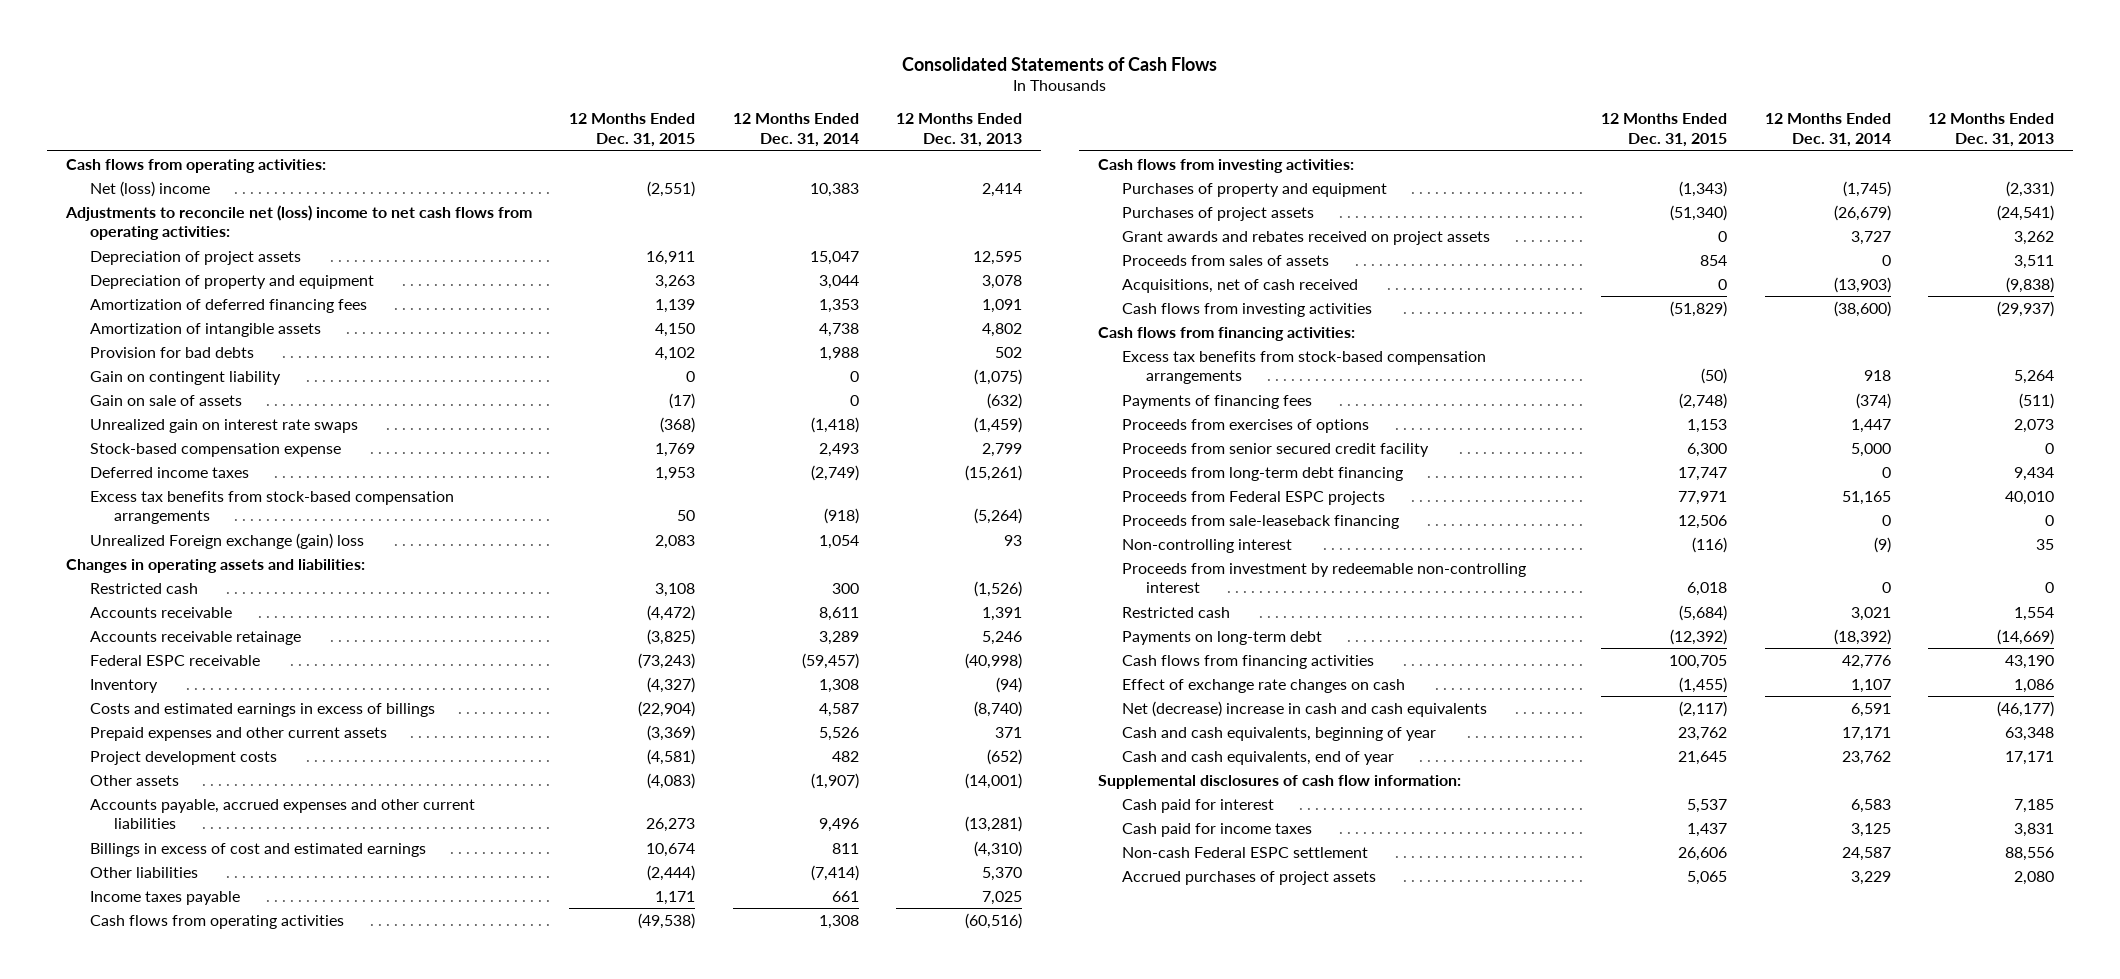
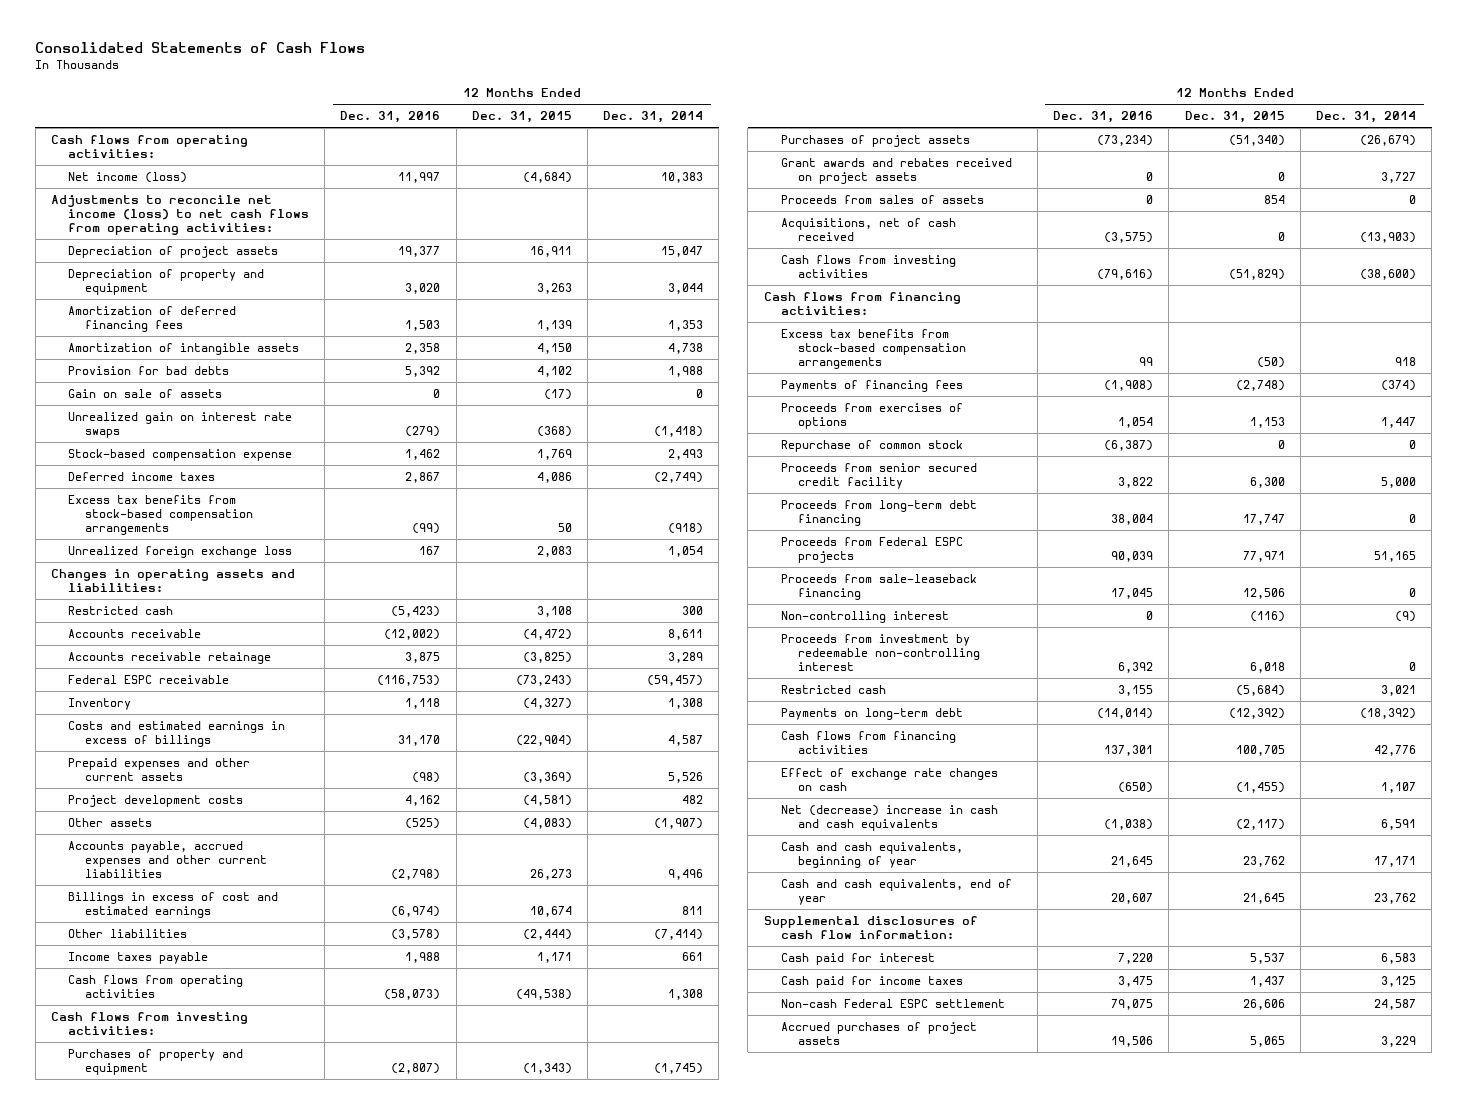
- | 12 Months Ended Dec. 31, 2015 | 12 Months Ended Dec. 31, 2014 | 12 Months Ended Dec. 31, 2013
+ | 12 Months Ended Dec. 31, 2016 | 12 Months Ended Dec. 31, 2015 | 12 Months Ended Dec. 31, 2014
- Net (loss) income | (2,551) | 10,383 | 2,414
- Adjustments to reconcile net (loss) income to net cash flows from operating activities:
+ Net income (loss) | 11,997 | (4,684) | 10,383
+ Adjustments to reconcile net income (loss) to net cash flows from operating activities:
- Gain on contingent liability | 0 | 0 | (1,075)
- Deferred income taxes | 1,953 | (2,749) | (15,261)
+ Deferred income taxes | 2,867 | 4,086 | (2,749)
- Unrealized Foreign exchange (gain) loss | 2,083 | 1,054 | 93
+ Unrealized foreign exchange loss | 167 | 2,083 | 1,054
+ Repurchase of common stock | (6,387) | 0 | 0

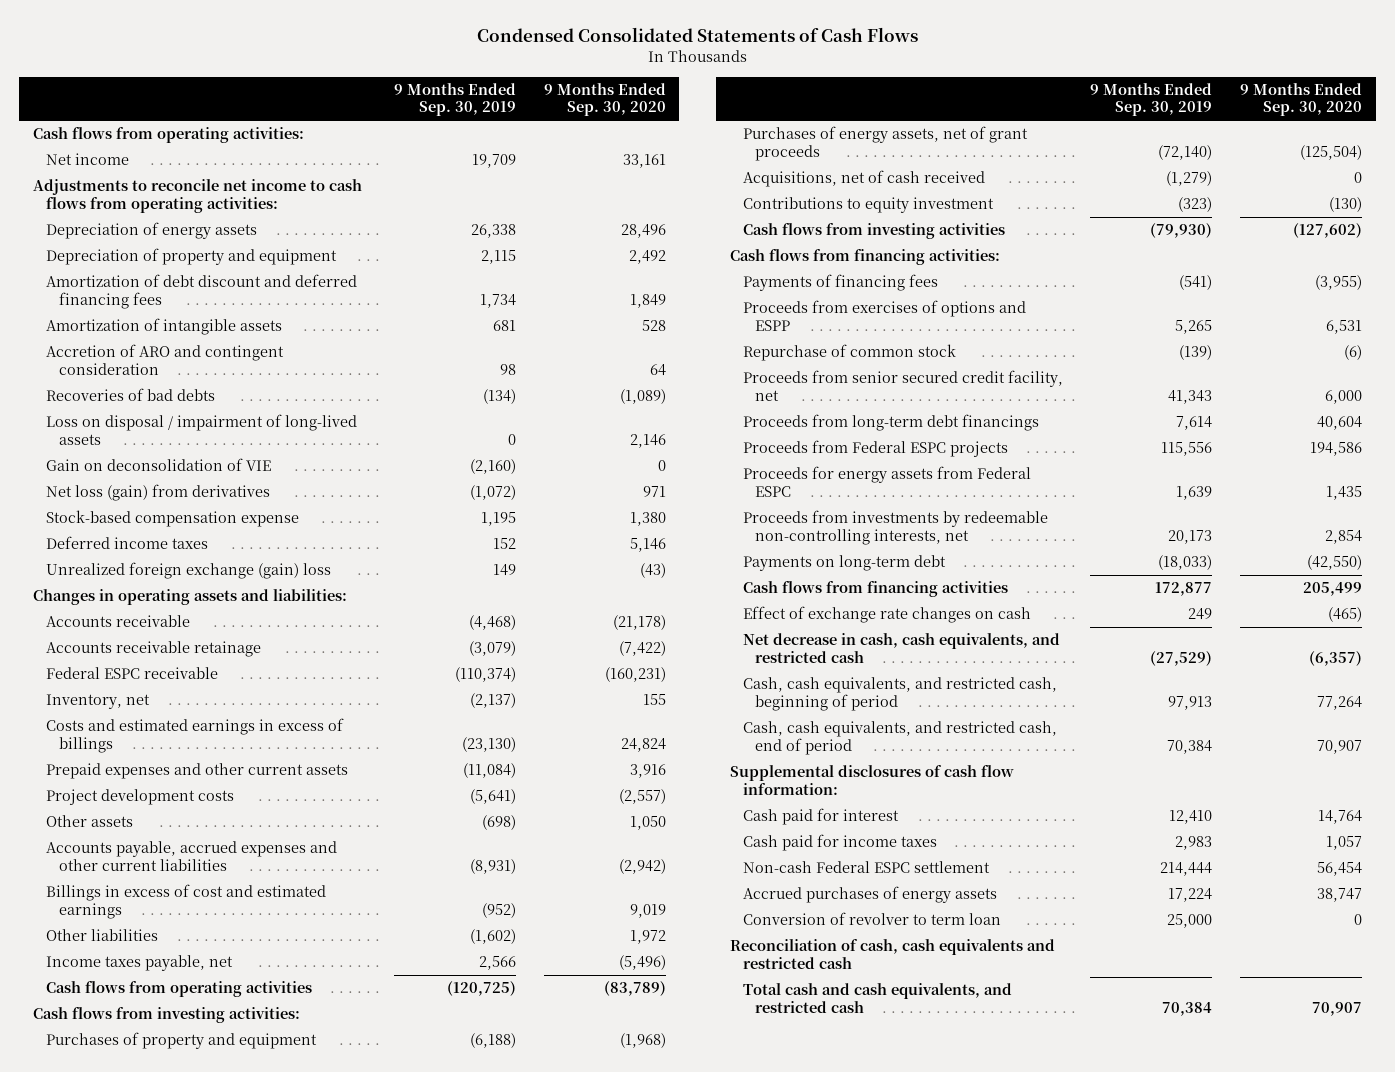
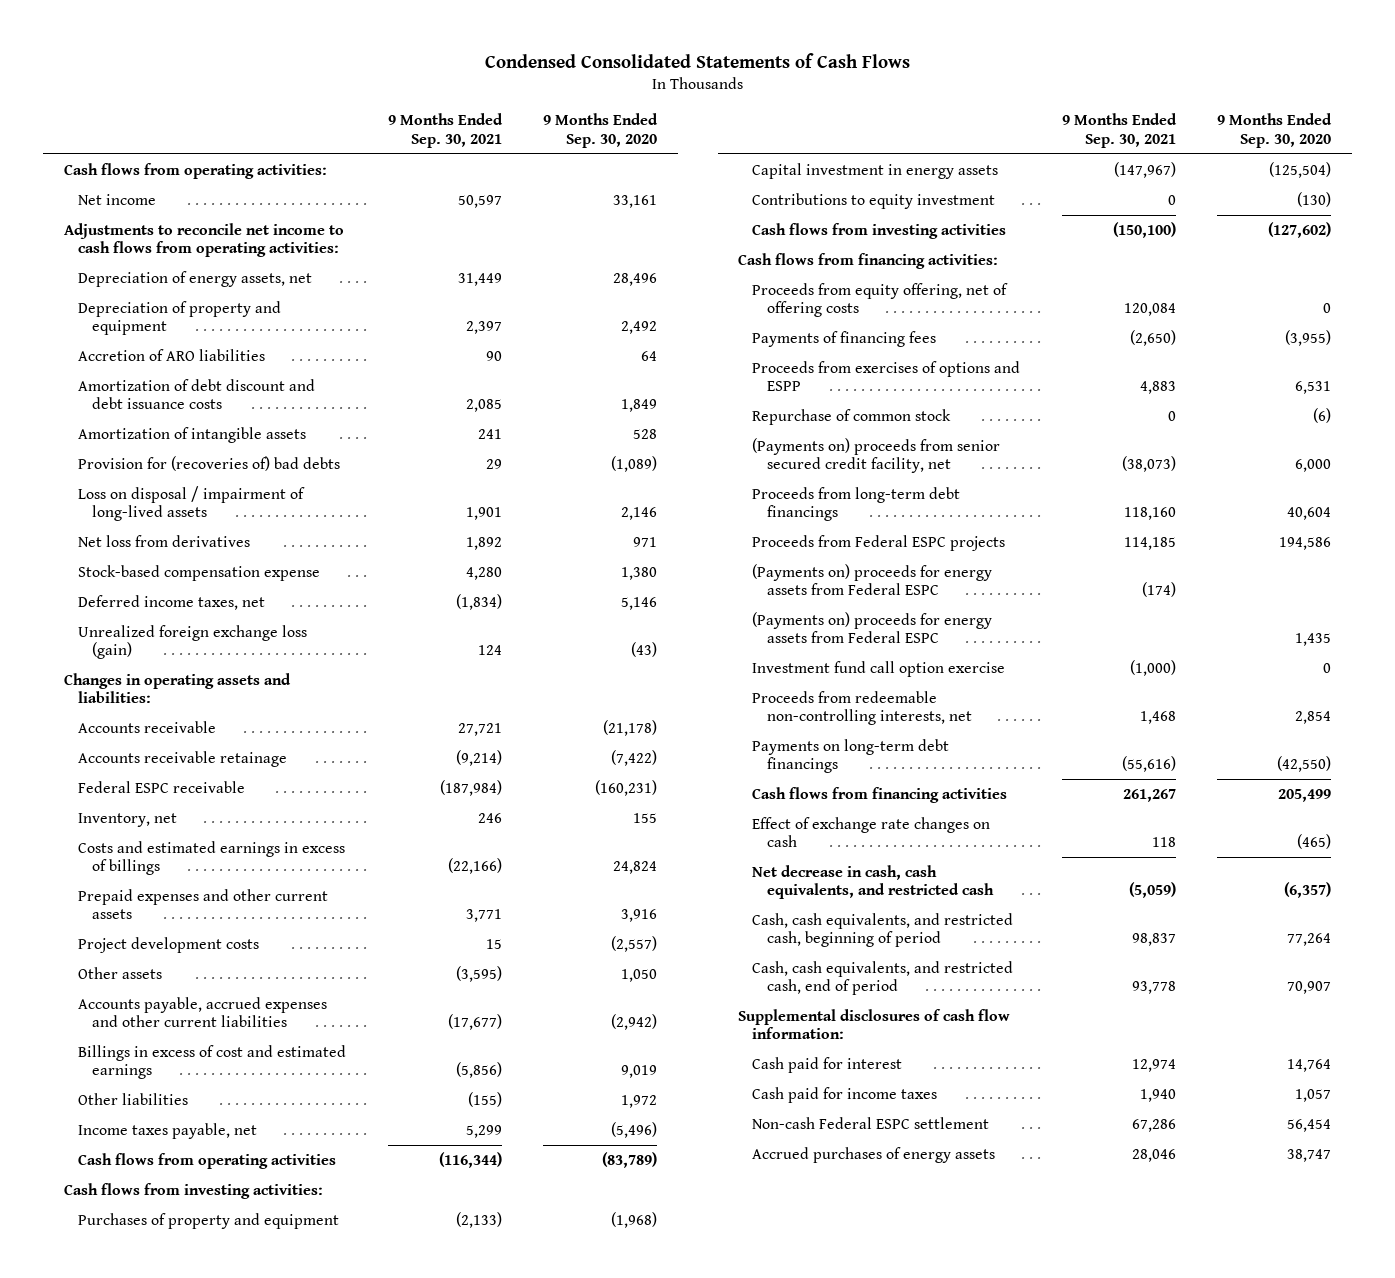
- | 9 Months Ended Sep. 30, 2019 | 9 Months Ended Sep. 30, 2020
+ | 9 Months Ended Sep. 30, 2021 | 9 Months Ended Sep. 30, 2020
- Depreciation of energy assets | 26,338 | 28,496
+ Depreciation of energy assets, net | 31,449 | 28,496
- Amortization of debt discount and deferred financing fees | 1,734 | 1,849
+ Accretion of ARO liabilities | 90 | 64
+ Amortization of debt discount and debt issuance costs | 2,085 | 1,849
- Accretion of ARO and contingent consideration | 98 | 64
- Recoveries of bad debts | (134) | (1,089)
+ Provision for (recoveries of) bad debts | 29 | (1,089)
- Gain on deconsolidation of VIE | (2,160) | 0
- Net loss (gain) from derivatives | (1,072) | 971
+ Net loss from derivatives | 1,892 | 971
- Deferred income taxes | 152 | 5,146
- Unrealized foreign exchange (gain) loss | 149 | (43)
+ Deferred income taxes, net | (1,834) | 5,146
+ Unrealized foreign exchange loss (gain) | 124 | (43)
- Purchases of energy assets, net of grant proceeds | (72,140) | (125,504)
- Acquisitions, net of cash received | (1,279) | 0
+ Capital investment in energy assets | (147,967) | (125,504)
+ Proceeds from equity offering, net of offering costs | 120,084 | 0
- Proceeds from senior secured credit facility, net | 41,343 | 6,000
+ (Payments on) proceeds from senior secured credit facility, net | (38,073) | 6,000
- Proceeds for energy assets from Federal ESPC | 1,639 | 1,435
- Proceeds from investments by redeemable non-controlling interests, net | 20,173 | 2,854
- Payments on long-term debt | (18,033) | (42,550)
+ (Payments on) proceeds for energy assets from Federal ESPC | (174) |
+ (Payments on) proceeds for energy assets from Federal ESPC | | 1,435
+ Investment fund call option exercise | (1,000) | 0
+ Proceeds from redeemable non-controlling interests, net | 1,468 | 2,854
+ Payments on long-term debt financings | (55,616) | (42,550)
- Conversion of revolver to term loan | 25,000 | 0
- Reconciliation of cash, cash equivalents and restricted cash
- Total cash and cash equivalents, and restricted cash | 70,384 | 70,907

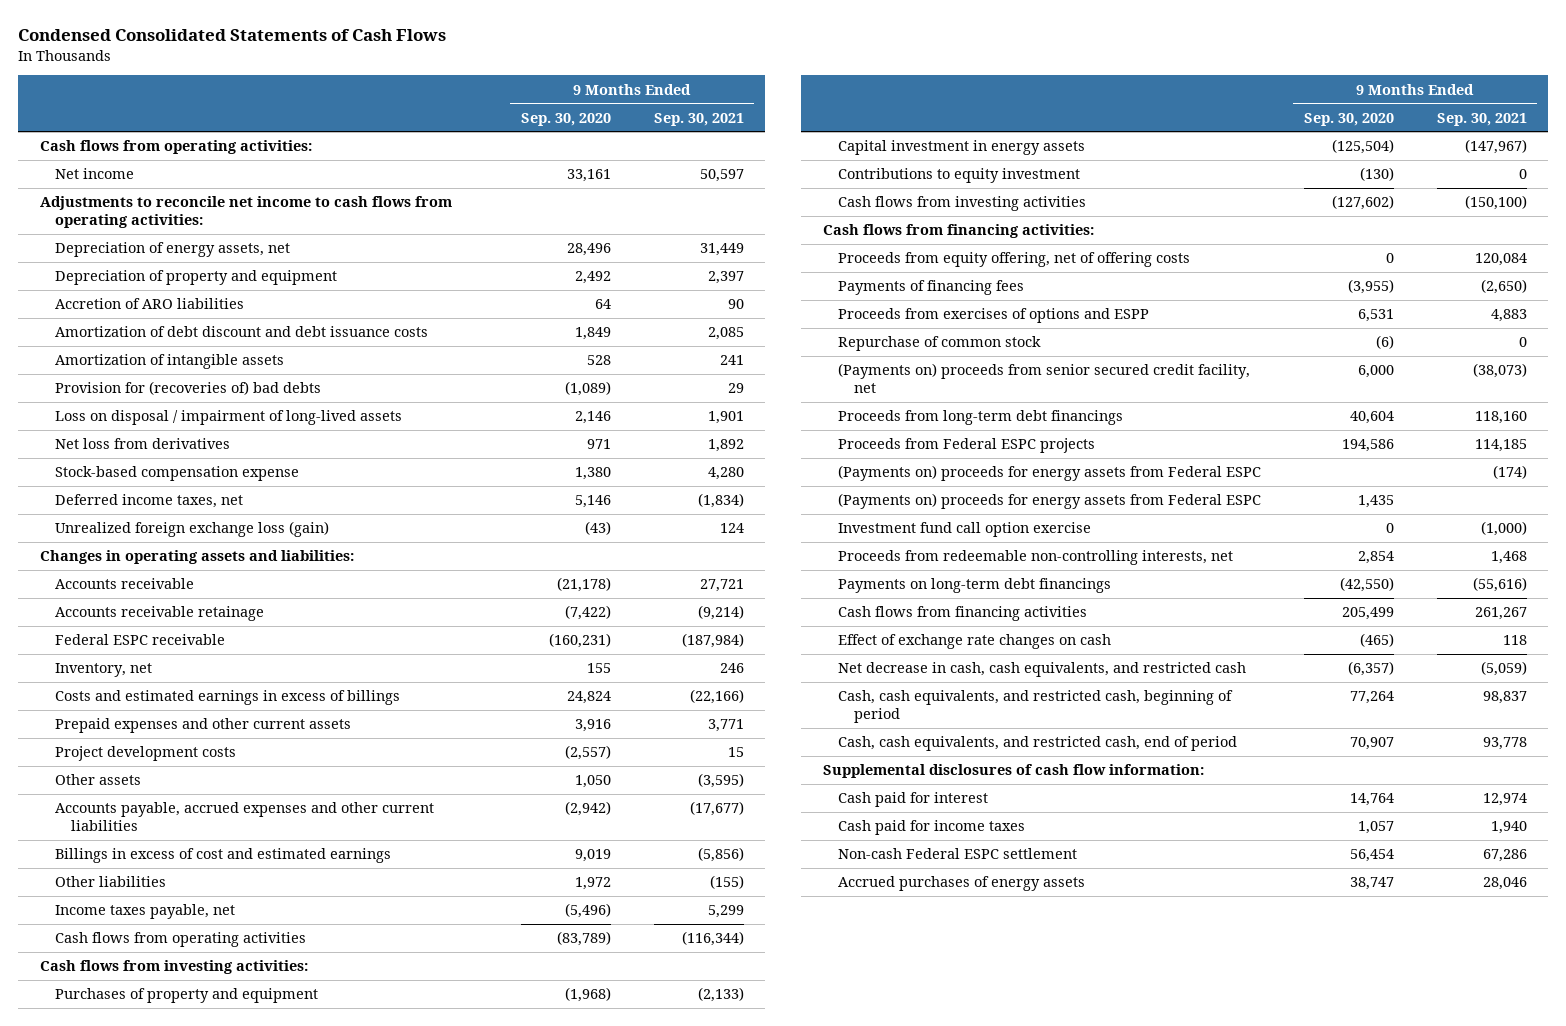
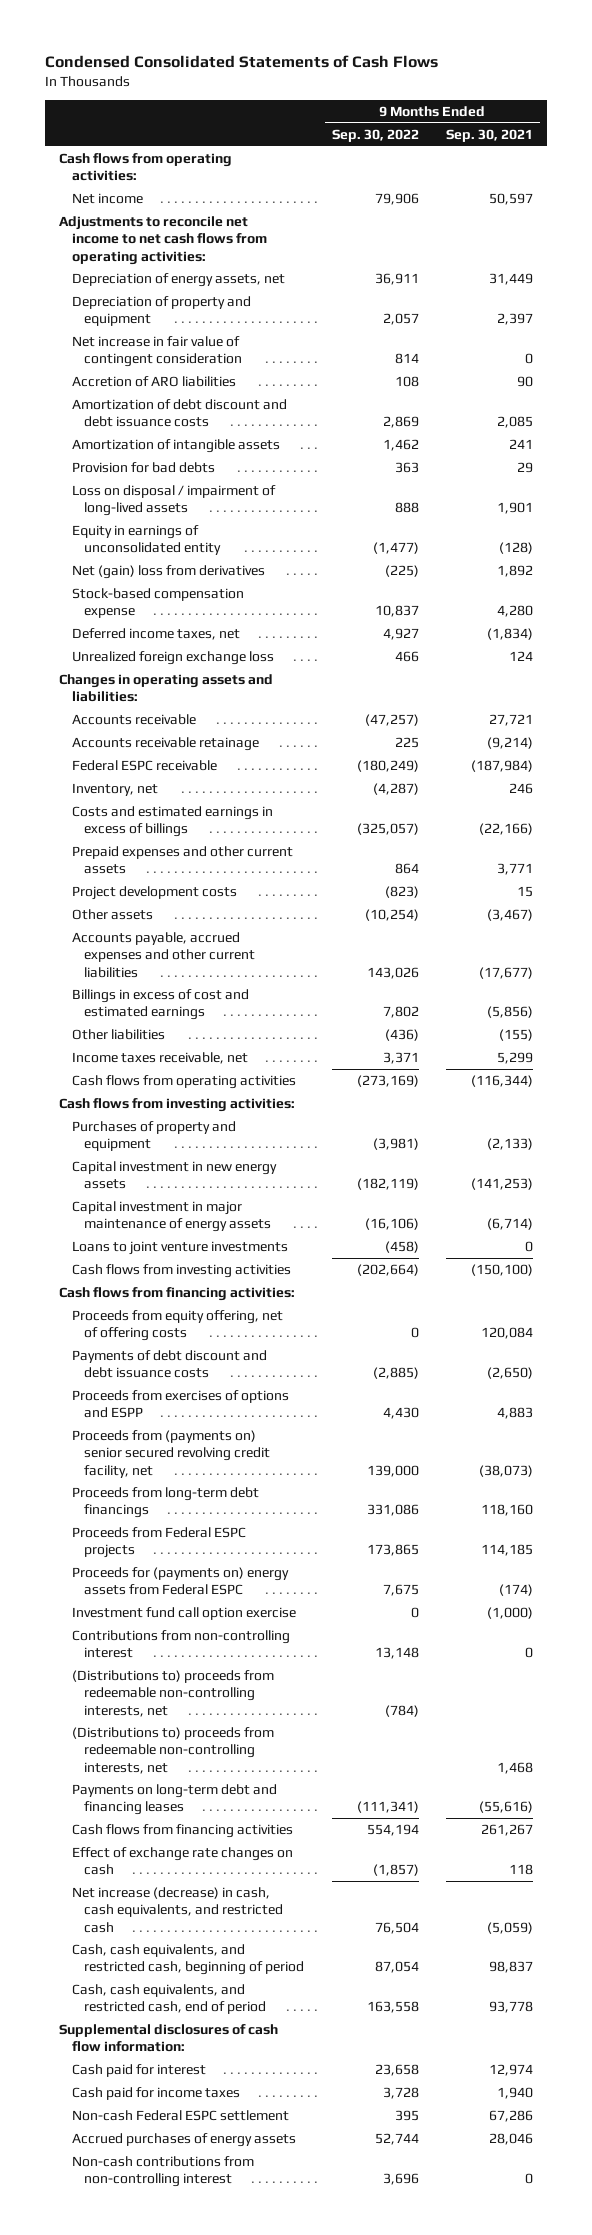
- | 9 Months Ended Sep. 30, 2020 | 9 Months Ended Sep. 30, 2021
+ | 9 Months Ended Sep. 30, 2022 | 9 Months Ended Sep. 30, 2021
- Adjustments to reconcile net income to cash flows from operating activities:
+ Adjustments to reconcile net income to net cash flows from operating activities:
+ Net increase in fair value of contingent consideration | 814 | 0
- Provision for (recoveries of) bad debts | (1,089) | 29
+ Provision for bad debts | 363 | 29
- Net loss from derivatives | 971 | 1,892
+ Equity in earnings of unconsolidated entity | (1,477) | (128)
+ Net (gain) loss from derivatives | (225) | 1,892
- Unrealized foreign exchange loss (gain) | (43) | 124
+ Unrealized foreign exchange loss | 466 | 124
- Other assets | 1,050 | (3,595)
+ Other assets | (10,254) | (3,467)
- Income taxes payable, net | (5,496) | 5,299
+ Income taxes receivable, net | 3,371 | 5,299
- Capital investment in energy assets | (125,504) | (147,967)
- Contributions to equity investment | (130) | 0
+ Capital investment in new energy assets | (182,119) | (141,253)
+ Capital investment in major maintenance of energy assets | (16,106) | (6,714)
+ Loans to joint venture investments | (458) | 0
- Payments of financing fees | (3,955) | (2,650)
+ Payments of debt discount and debt issuance costs | (2,885) | (2,650)
- Repurchase of common stock | (6) | 0
- (Payments on) proceeds from senior secured credit facility, net | 6,000 | (38,073)
+ Proceeds from (payments on) senior secured revolving credit facility, net | 139,000 | (38,073)
- (Payments on) proceeds for energy assets from Federal ESPC | | (174)
- (Payments on) proceeds for energy assets from Federal ESPC | 1,435 |
+ Proceeds for (payments on) energy assets from Federal ESPC | 7,675 | (174)
- Proceeds from redeemable non-controlling interests, net | 2,854 | 1,468
- Payments on long-term debt financings | (42,550) | (55,616)
+ Contributions from non-controlling interest | 13,148 | 0
+ (Distributions to) proceeds from redeemable non-controlling interests, net | (784) |
+ (Distributions to) proceeds from redeemable non-controlling interests, net | | 1,468
+ Payments on long-term debt and financing leases | (111,341) | (55,616)
- Net decrease in cash, cash equivalents, and restricted cash | (6,357) | (5,059)
+ Net increase (decrease) in cash, cash equivalents, and restricted cash | 76,504 | (5,059)
+ Non-cash contributions from non-controlling interest | 3,696 | 0

